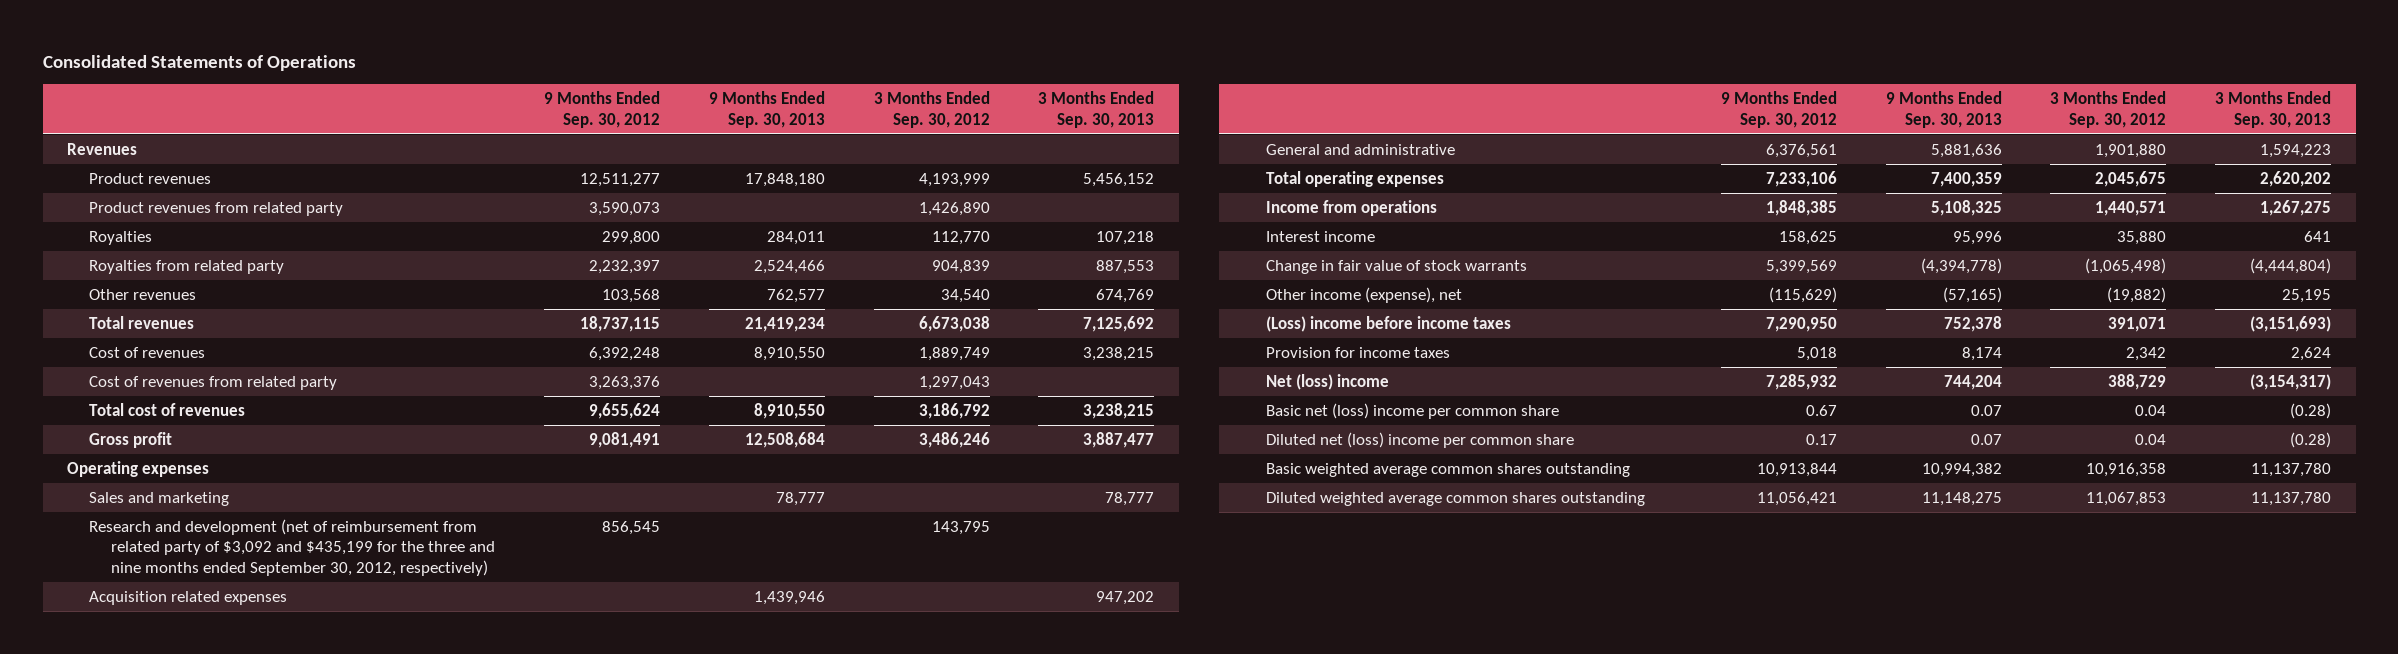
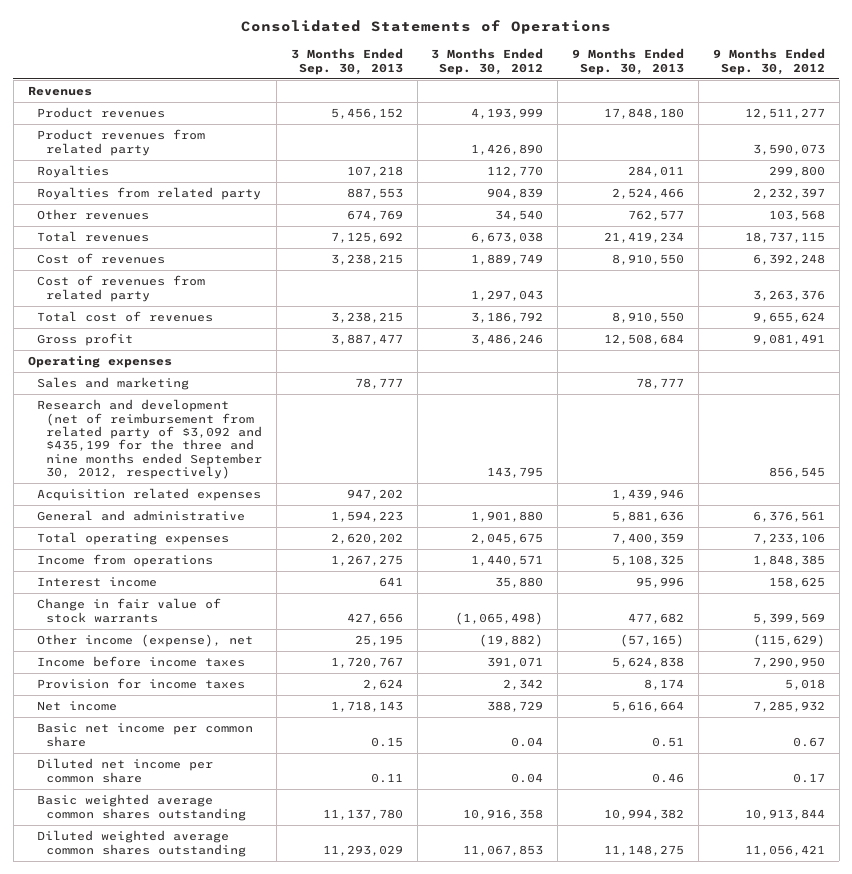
- | 9 Months Ended Sep. 30, 2012 | 9 Months Ended Sep. 30, 2013 | 3 Months Ended Sep. 30, 2012 | 3 Months Ended Sep. 30, 2013
+ | 3 Months Ended Sep. 30, 2013 | 3 Months Ended Sep. 30, 2012 | 9 Months Ended Sep. 30, 2013 | 9 Months Ended Sep. 30, 2012
- Change in fair value of stock warrants | 5,399,569 | (4,394,778) | (1,065,498) | (4,444,804)
+ Change in fair value of stock warrants | 427,656 | (1,065,498) | 477,682 | 5,399,569
- (Loss) income before income taxes | 7,290,950 | 752,378 | 391,071 | (3,151,693)
+ Income before income taxes | 1,720,767 | 391,071 | 5,624,838 | 7,290,950
- Net (loss) income | 7,285,932 | 744,204 | 388,729 | (3,154,317)
- Basic net (loss) income per common share | 0.67 | 0.07 | 0.04 | (0.28)
- Diluted net (loss) income per common share | 0.17 | 0.07 | 0.04 | (0.28)
+ Net income | 1,718,143 | 388,729 | 5,616,664 | 7,285,932
+ Basic net income per common share | 0.15 | 0.04 | 0.51 | 0.67
+ Diluted net income per common share | 0.11 | 0.04 | 0.46 | 0.17
- Diluted weighted average common shares outstanding | 11,056,421 | 11,148,275 | 11,067,853 | 11,137,780
+ Diluted weighted average common shares outstanding | 11,293,029 | 11,067,853 | 11,148,275 | 11,056,421

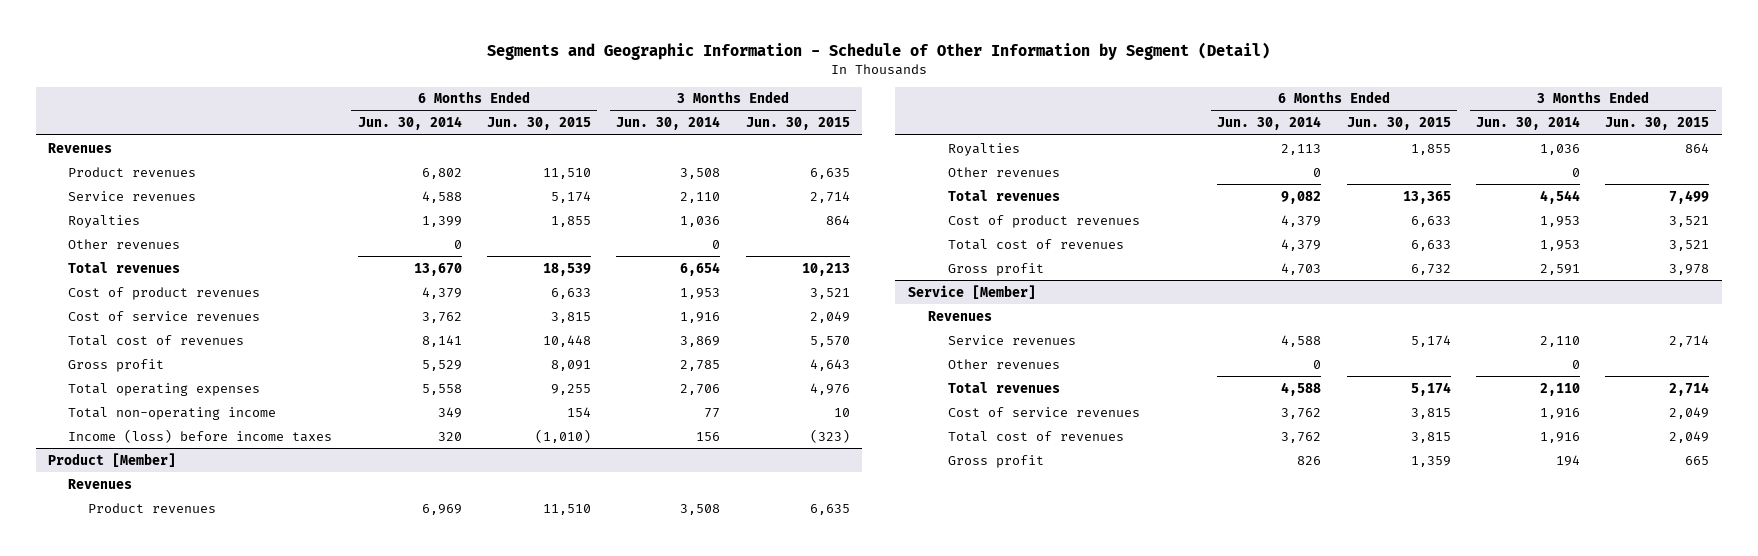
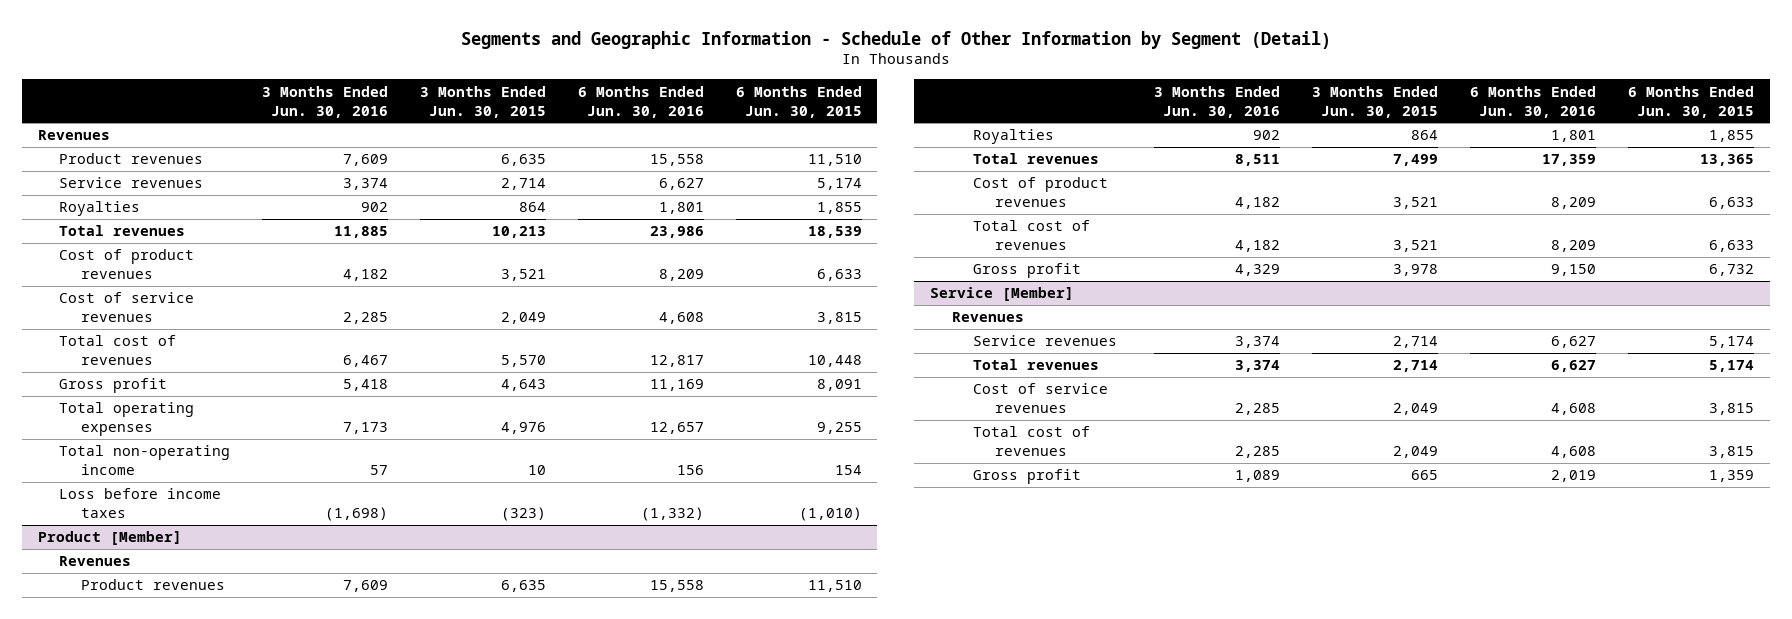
- | 6 Months Ended Jun. 30, 2014 | 6 Months Ended Jun. 30, 2015 | 3 Months Ended Jun. 30, 2014 | 3 Months Ended Jun. 30, 2015
+ | 3 Months Ended Jun. 30, 2016 | 3 Months Ended Jun. 30, 2015 | 6 Months Ended Jun. 30, 2016 | 6 Months Ended Jun. 30, 2015
- Other revenues | 0 | | 0 |
- Income (loss) before income taxes | 320 | (1,010) | 156 | (323)
+ Loss before income taxes | (1,698) | (323) | (1,332) | (1,010)
@ Product [Member]
- Other revenues | 0 | | 0 |
@ Service [Member]
- Other revenues | 0 | | 0 |

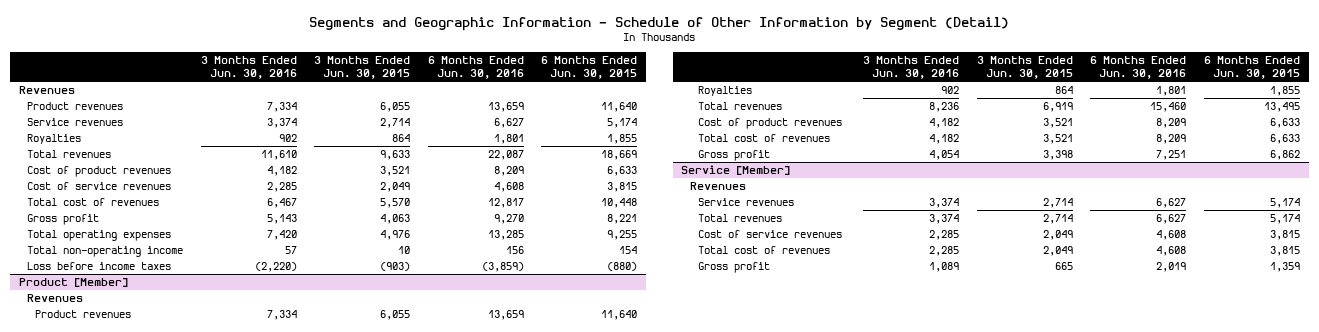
- Product revenues | 7,609 | 6,635 | 15,558 | 11,510
+ Product revenues | 7,334 | 6,055 | 13,659 | 11,640
- Total revenues | 11,885 | 10,213 | 23,986 | 18,539
+ Total revenues | 11,610 | 9,633 | 22,087 | 18,669
- Gross profit | 5,418 | 4,643 | 11,169 | 8,091
- Total operating expenses | 7,173 | 4,976 | 12,657 | 9,255
+ Gross profit | 5,143 | 4,063 | 9,270 | 8,221
+ Total operating expenses | 7,420 | 4,976 | 13,285 | 9,255
- Loss before income taxes | (1,698) | (323) | (1,332) | (1,010)
+ Loss before income taxes | (2,220) | (903) | (3,859) | (880)
@ Product [Member]
- Product revenues | 7,609 | 6,635 | 15,558 | 11,510
+ Product revenues | 7,334 | 6,055 | 13,659 | 11,640
- Total revenues | 8,511 | 7,499 | 17,359 | 13,365
+ Total revenues | 8,236 | 6,919 | 15,460 | 13,495
- Gross profit | 4,329 | 3,978 | 9,150 | 6,732
+ Gross profit | 4,054 | 3,398 | 7,251 | 6,862

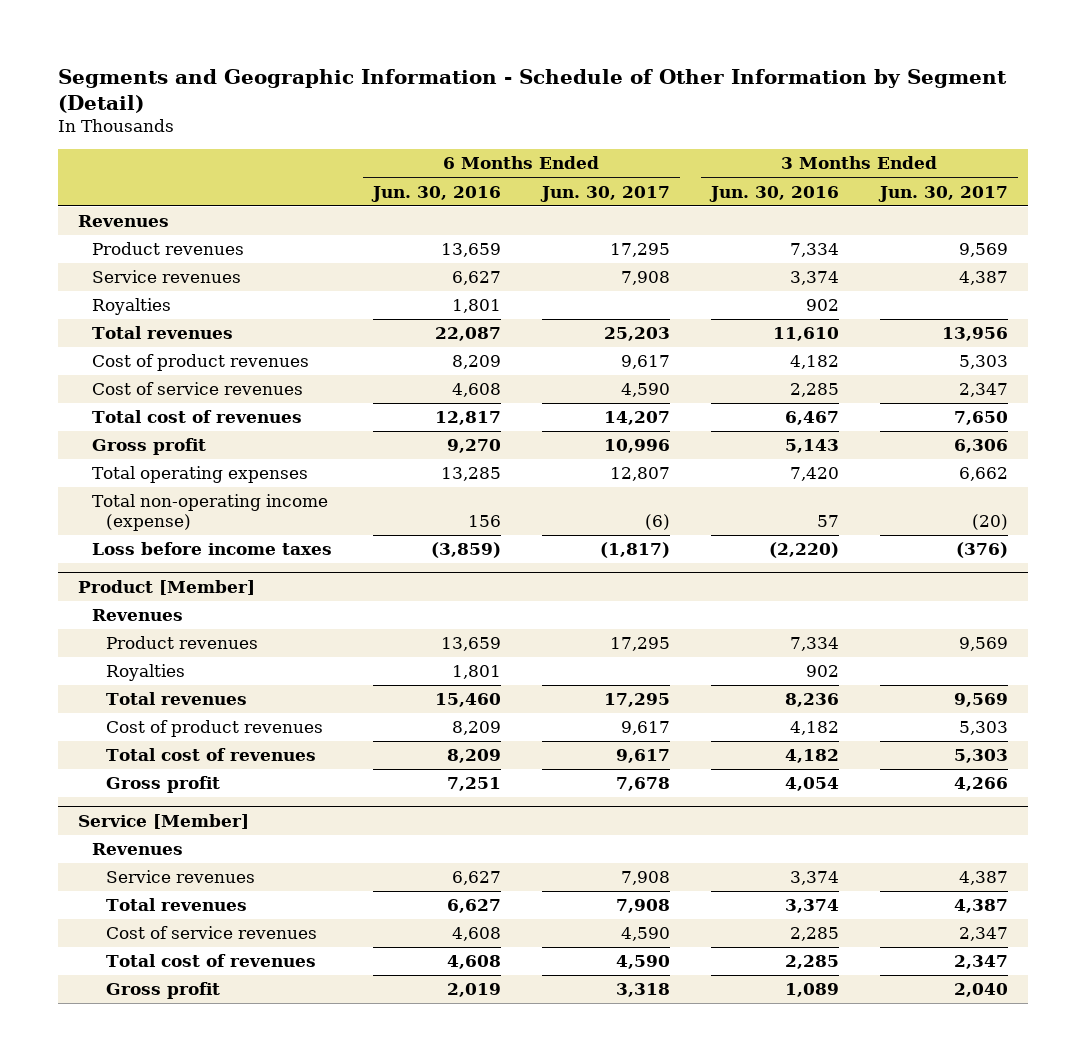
- | 3 Months Ended Jun. 30, 2016 | 3 Months Ended Jun. 30, 2015 | 6 Months Ended Jun. 30, 2016 | 6 Months Ended Jun. 30, 2015
+ | 6 Months Ended Jun. 30, 2016 | 6 Months Ended Jun. 30, 2017 | 3 Months Ended Jun. 30, 2016 | 3 Months Ended Jun. 30, 2017
- Total non-operating income | 57 | 10 | 156 | 154
+ Total non-operating income (expense) | 156 | (6) | 57 | (20)

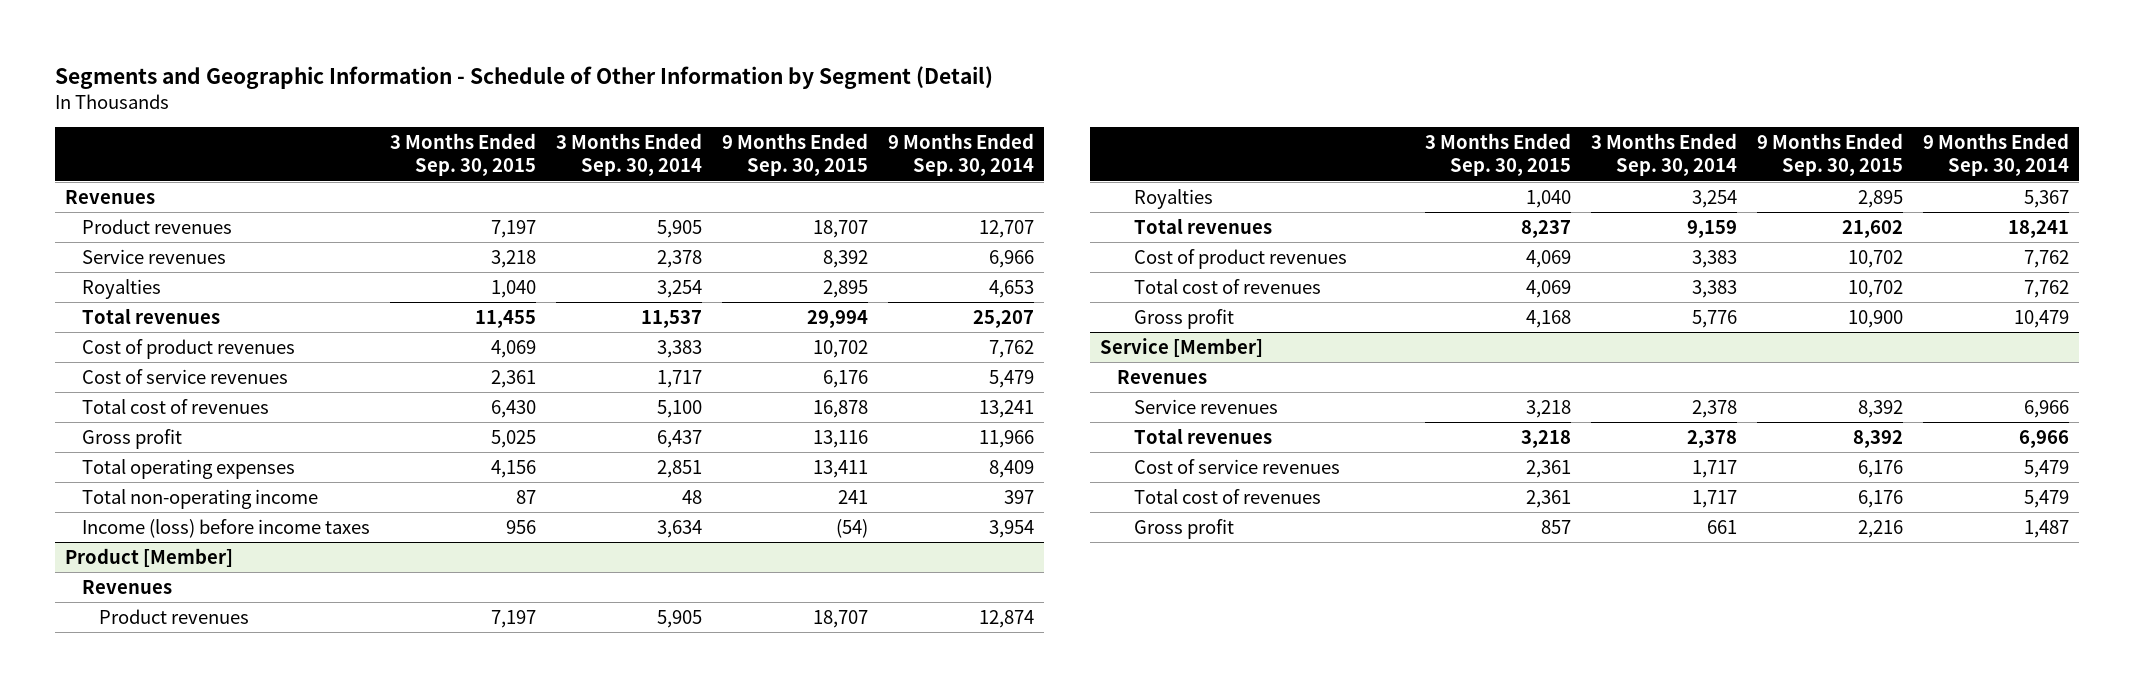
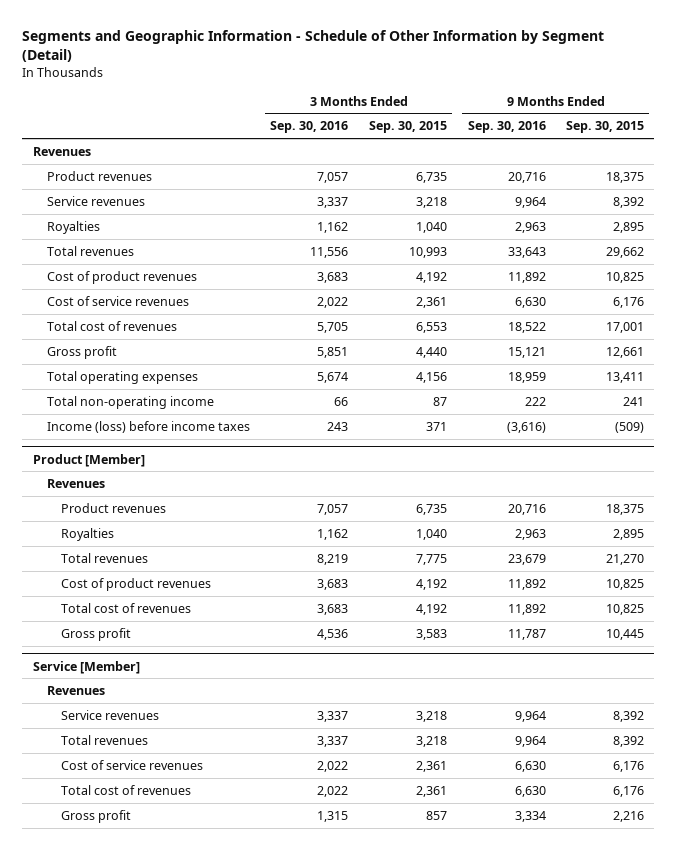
- | 3 Months Ended Sep. 30, 2015 | 3 Months Ended Sep. 30, 2014 | 9 Months Ended Sep. 30, 2015 | 9 Months Ended Sep. 30, 2014
+ | 3 Months Ended Sep. 30, 2016 | 3 Months Ended Sep. 30, 2015 | 9 Months Ended Sep. 30, 2016 | 9 Months Ended Sep. 30, 2015
- Product revenues | 7,197 | 5,905 | 18,707 | 12,707
+ Product revenues | 7,057 | 6,735 | 20,716 | 18,375
- Total revenues | 11,455 | 11,537 | 29,994 | 25,207
- Cost of product revenues | 4,069 | 3,383 | 10,702 | 7,762
+ Total revenues | 11,556 | 10,993 | 33,643 | 29,662
+ Cost of product revenues | 3,683 | 4,192 | 11,892 | 10,825
- Total cost of revenues | 6,430 | 5,100 | 16,878 | 13,241
- Gross profit | 5,025 | 6,437 | 13,116 | 11,966
+ Total cost of revenues | 5,705 | 6,553 | 18,522 | 17,001
+ Gross profit | 5,851 | 4,440 | 15,121 | 12,661
- Income (loss) before income taxes | 956 | 3,634 | (54) | 3,954
+ Income (loss) before income taxes | 243 | 371 | (3,616) | (509)
@ Product [Member]
- Product revenues | 7,197 | 5,905 | 18,707 | 12,874
+ Product revenues | 7,057 | 6,735 | 20,716 | 18,375
- Total revenues | 8,237 | 9,159 | 21,602 | 18,241
- Cost of product revenues | 4,069 | 3,383 | 10,702 | 7,762
- Total cost of revenues | 4,069 | 3,383 | 10,702 | 7,762
- Gross profit | 4,168 | 5,776 | 10,900 | 10,479
+ Total revenues | 8,219 | 7,775 | 23,679 | 21,270
+ Cost of product revenues | 3,683 | 4,192 | 11,892 | 10,825
+ Total cost of revenues | 3,683 | 4,192 | 11,892 | 10,825
+ Gross profit | 4,536 | 3,583 | 11,787 | 10,445

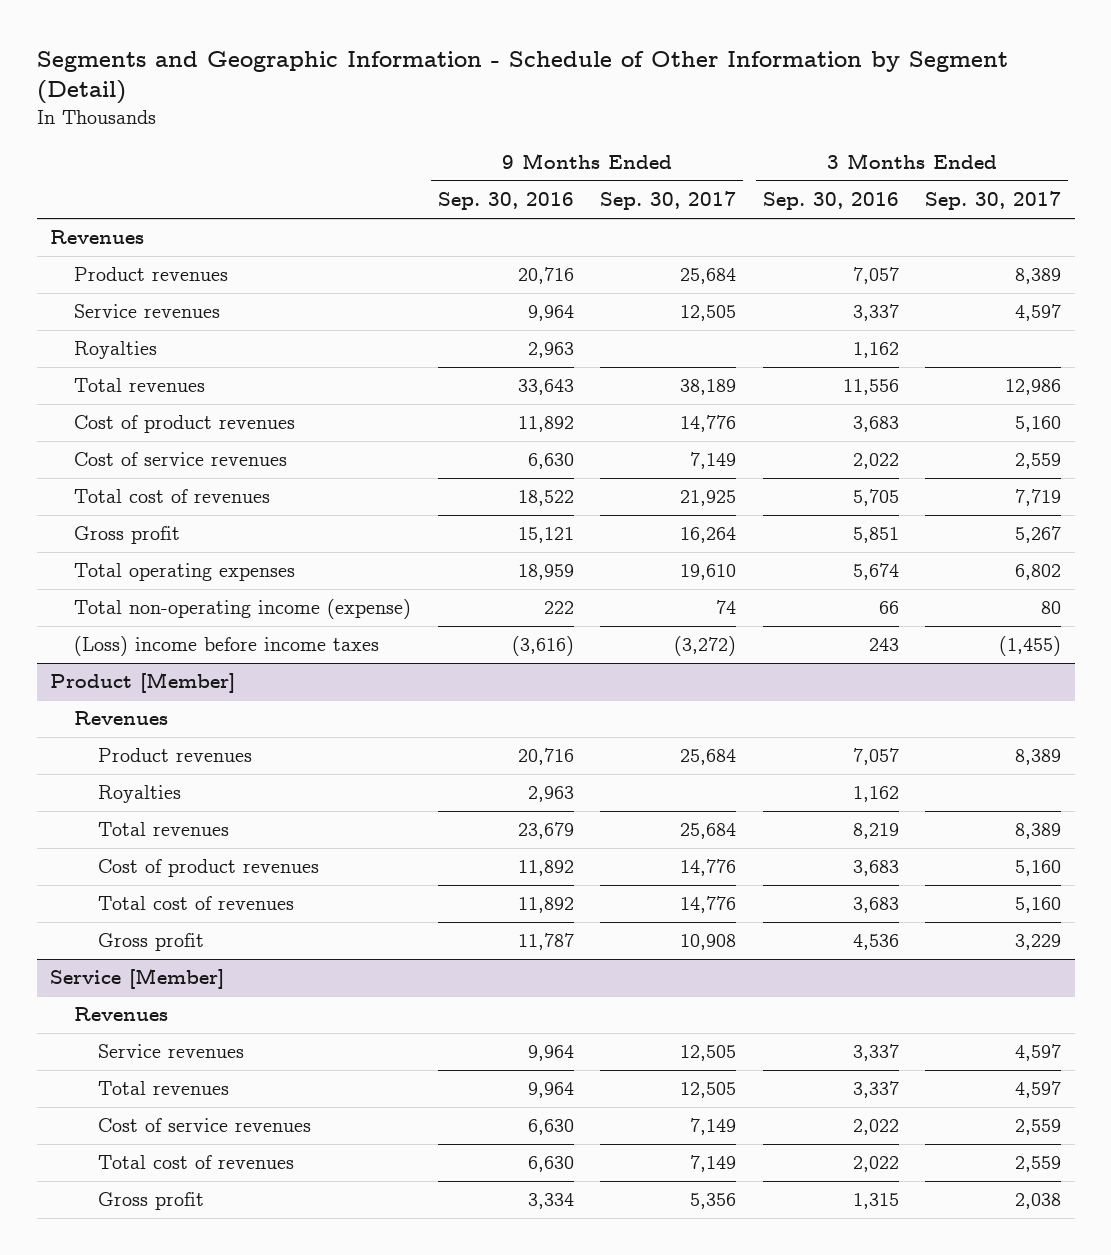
- | 3 Months Ended Sep. 30, 2016 | 3 Months Ended Sep. 30, 2015 | 9 Months Ended Sep. 30, 2016 | 9 Months Ended Sep. 30, 2015
+ | 9 Months Ended Sep. 30, 2016 | 9 Months Ended Sep. 30, 2017 | 3 Months Ended Sep. 30, 2016 | 3 Months Ended Sep. 30, 2017
- Total non-operating income | 66 | 87 | 222 | 241
- Income (loss) before income taxes | 243 | 371 | (3,616) | (509)
+ Total non-operating income (expense) | 222 | 74 | 66 | 80
+ (Loss) income before income taxes | (3,616) | (3,272) | 243 | (1,455)

